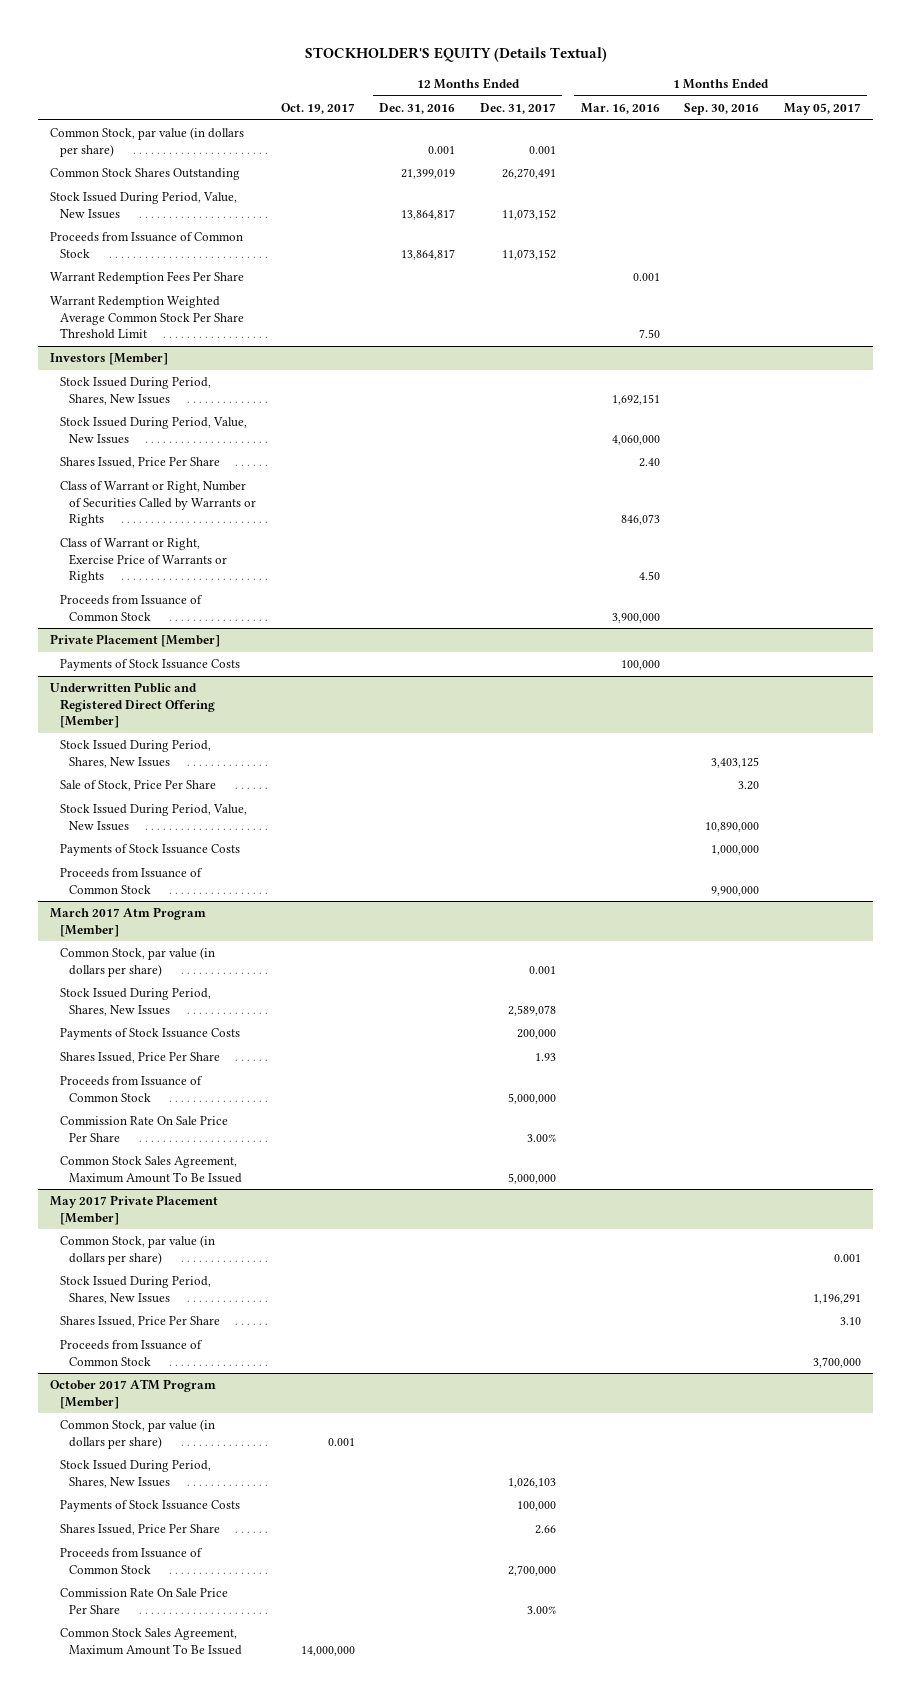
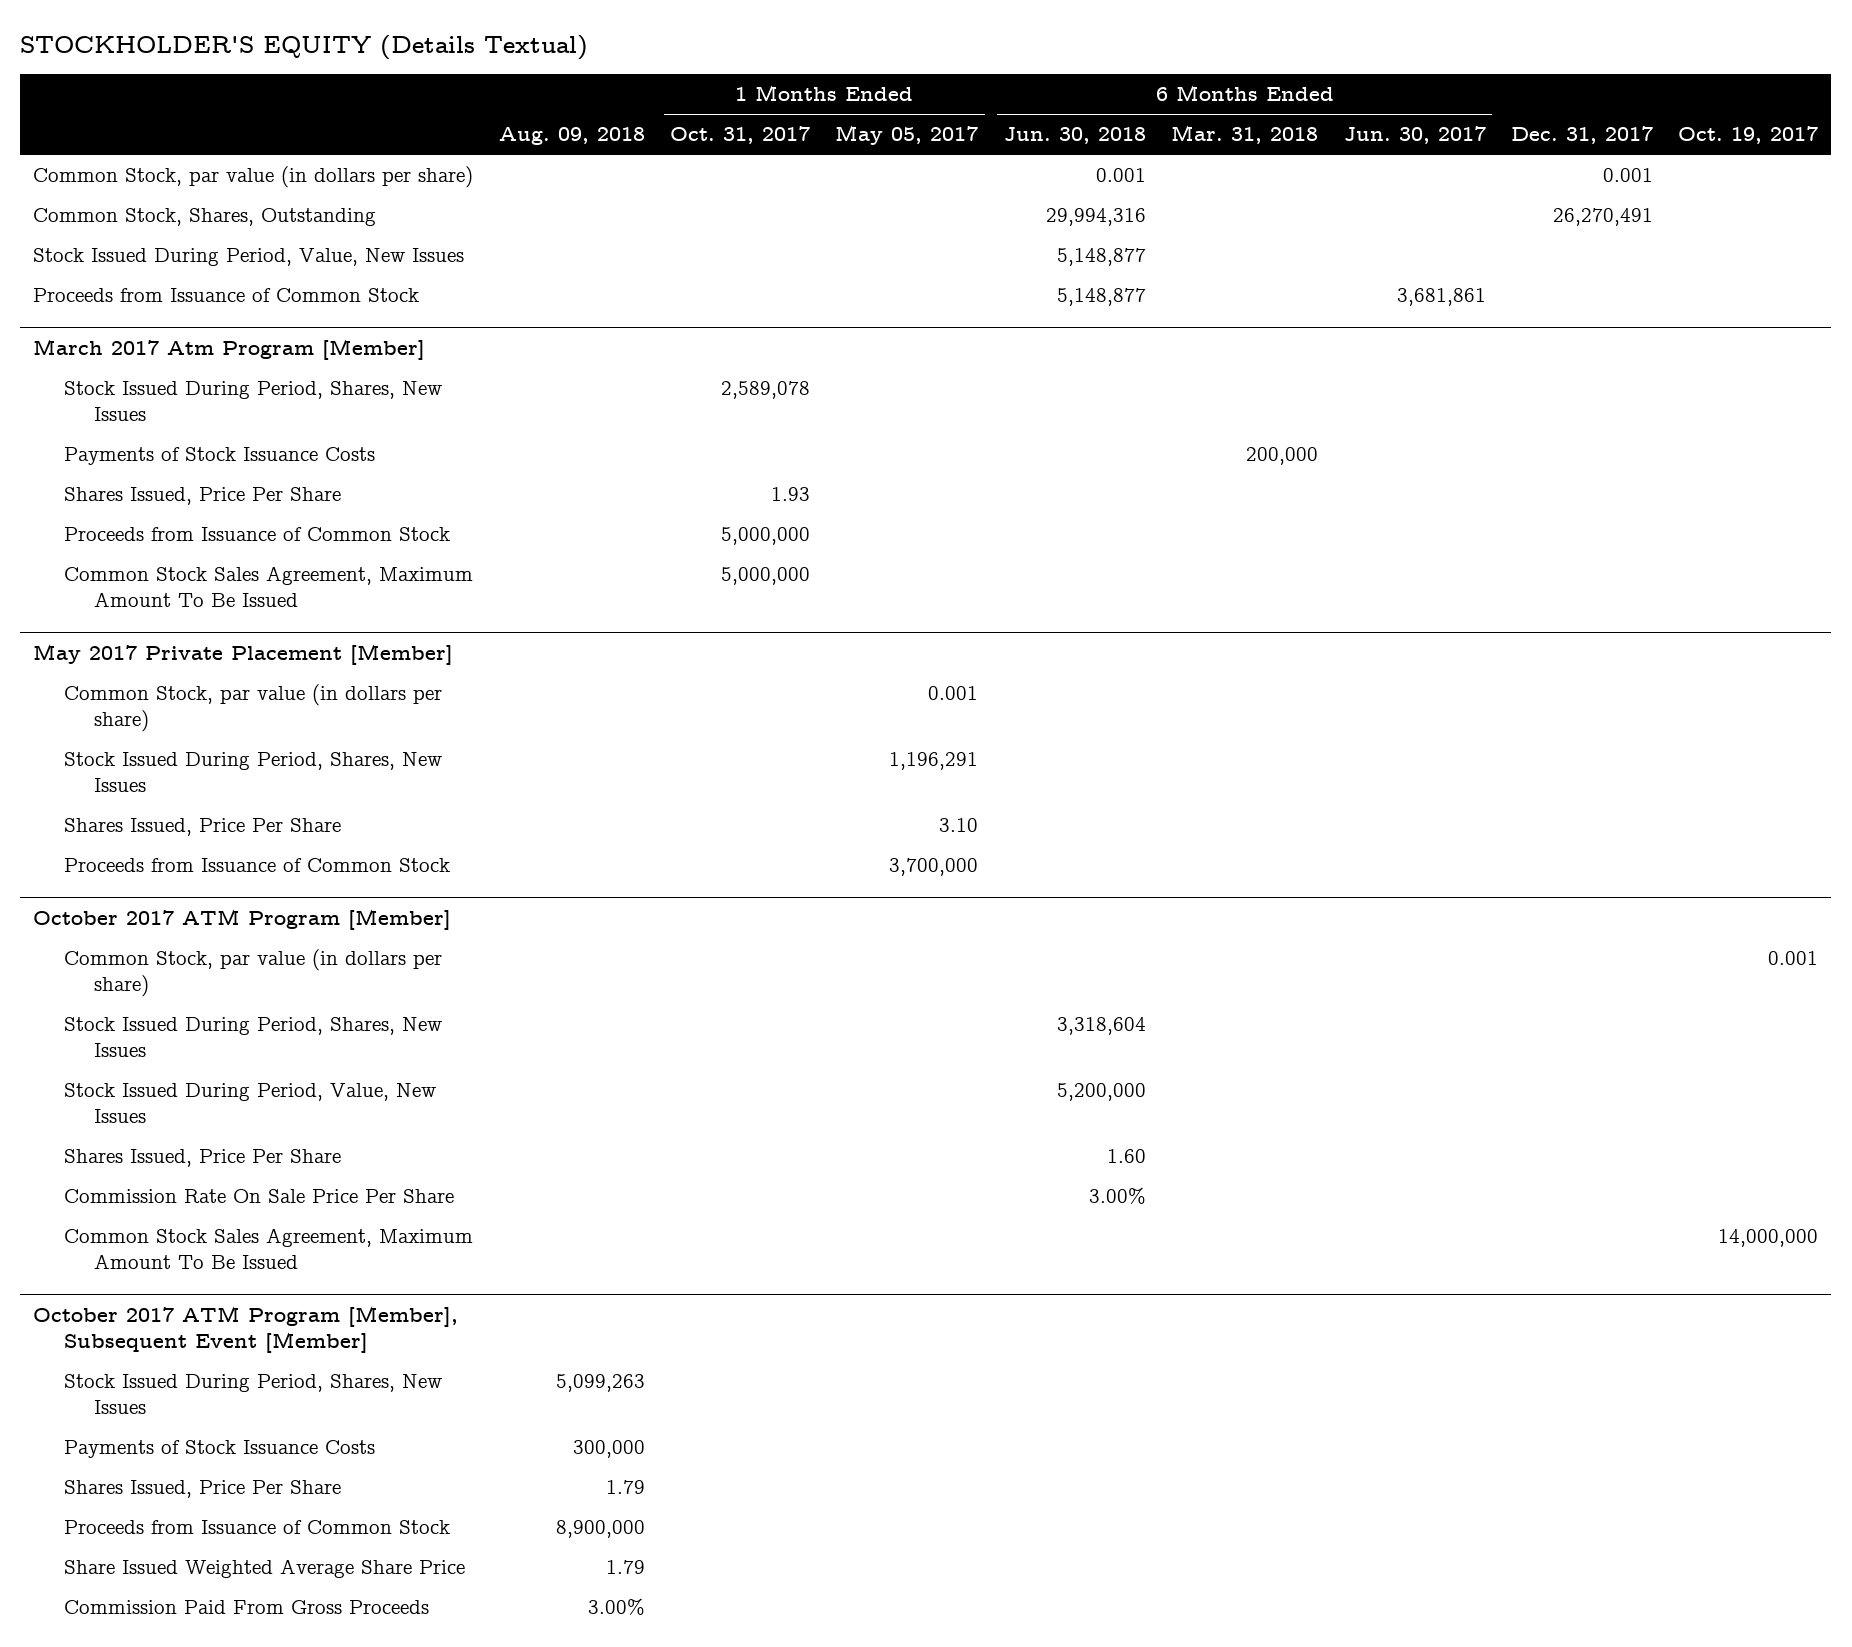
- | Oct. 19, 2017 | 12 Months Ended Dec. 31, 2016 | 12 Months Ended Dec. 31, 2017 | 1 Months Ended Mar. 16, 2016 | 1 Months Ended Sep. 30, 2016 | 1 Months Ended May 05, 2017
+ | Aug. 09, 2018 | 1 Months Ended Oct. 31, 2017 | 1 Months Ended May 05, 2017 | 6 Months Ended Jun. 30, 2018 | 6 Months Ended Mar. 31, 2018 | 6 Months Ended Jun. 30, 2017 | Dec. 31, 2017 | Oct. 19, 2017
- Common Stock Shares Outstanding | | 21,399,019 | 26,270,491 | | |
+ Common Stock, Shares, Outstanding | | | | 29,994,316 | | | 26,270,491 |
- Warrant Redemption Fees Per Share | | | | 0.001 | |
- Warrant Redemption Weighted Average Common Stock Per Share Threshold Limit | | | | 7.50 | |
- Investors [Member]
- Stock Issued During Period, Shares, New Issues | | | | 1,692,151 | |
- Stock Issued During Period, Value, New Issues | | | | 4,060,000 | |
- Shares Issued, Price Per Share | | | | 2.40 | |
- Class of Warrant or Right, Number of Securities Called by Warrants or Rights | | | | 846,073 | |
- Class of Warrant or Right, Exercise Price of Warrants or Rights | | | | 4.50 | |
- Proceeds from Issuance of Common Stock | | | | 3,900,000 | |
- Private Placement [Member]
- Payments of Stock Issuance Costs | | | | 100,000 | |
- Underwritten Public and Registered Direct Offering [Member]
- Stock Issued During Period, Shares, New Issues | | | | | 3,403,125 |
- Sale of Stock, Price Per Share | | | | | 3.20 |
- Stock Issued During Period, Value, New Issues | | | | | 10,890,000 |
- Payments of Stock Issuance Costs | | | | | 1,000,000 |
- Proceeds from Issuance of Common Stock | | | | | 9,900,000 |
@ March 2017 Atm Program [Member]
- Common Stock, par value (in dollars per share) | | | 0.001 | | |
- Commission Rate On Sale Price Per Share | | | 3.00% | | |
@ October 2017 ATM Program [Member]
- Payments of Stock Issuance Costs | | | 100,000 | | |
+ Stock Issued During Period, Value, New Issues | | | | 5,200,000 | | | |
- Proceeds from Issuance of Common Stock | | | 2,700,000 | | |
+ October 2017 ATM Program [Member], Subsequent Event [Member]
+ Stock Issued During Period, Shares, New Issues | 5,099,263 | | | | | | |
+ Payments of Stock Issuance Costs | 300,000 | | | | | | |
+ Shares Issued, Price Per Share | 1.79 | | | | | | |
+ Proceeds from Issuance of Common Stock | 8,900,000 | | | | | | |
+ Share Issued Weighted Average Share Price | 1.79 | | | | | | |
+ Commission Paid From Gross Proceeds | 3.00% | | | | | | |

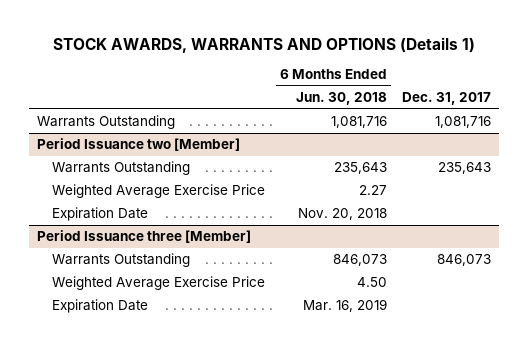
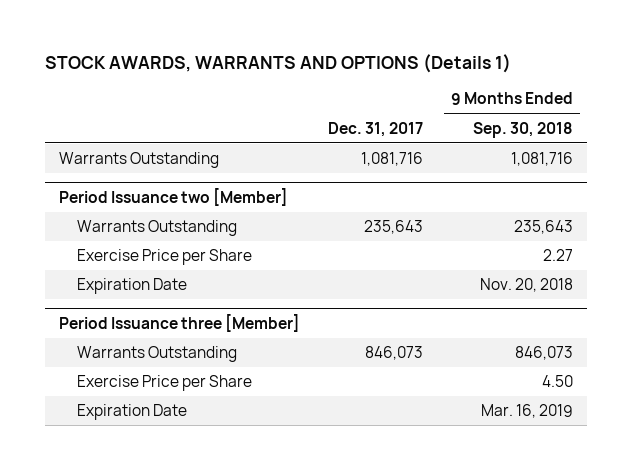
- | 6 Months Ended Jun. 30, 2018 | Dec. 31, 2017
+ | Dec. 31, 2017 | 9 Months Ended Sep. 30, 2018
@ Period Issuance two [Member]
- Weighted Average Exercise Price | 2.27 |
+ Exercise Price per Share | | 2.27
@ Period Issuance three [Member]
- Weighted Average Exercise Price | 4.50 |
+ Exercise Price per Share | | 4.50

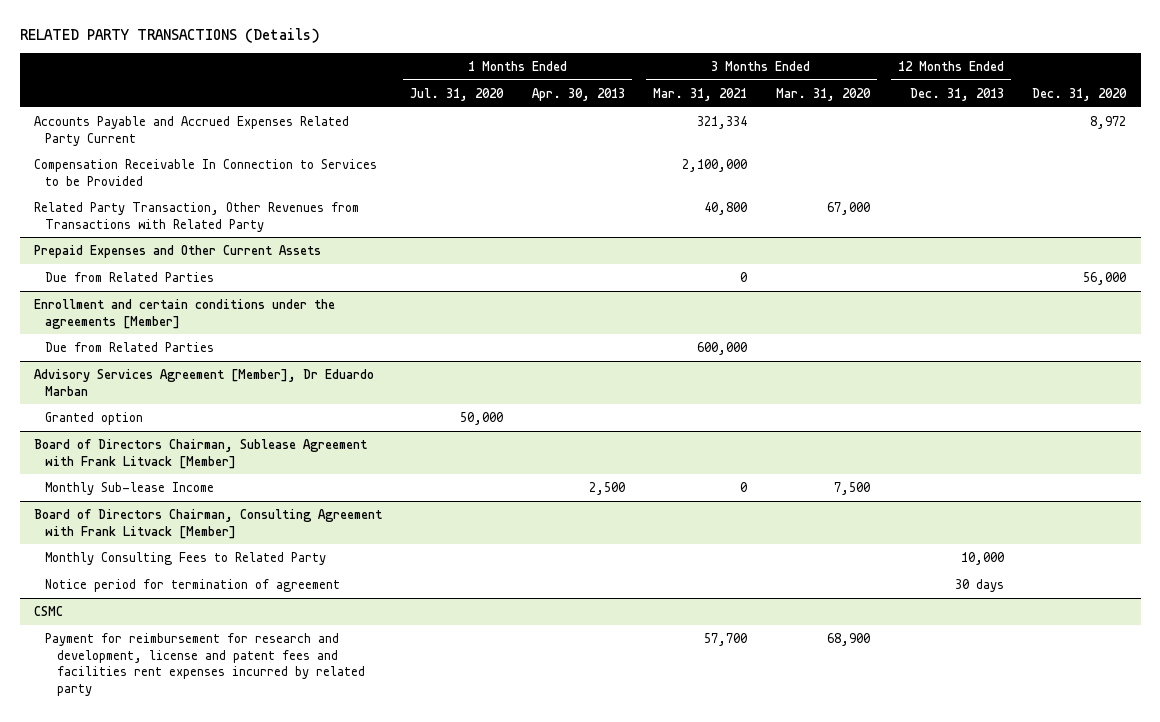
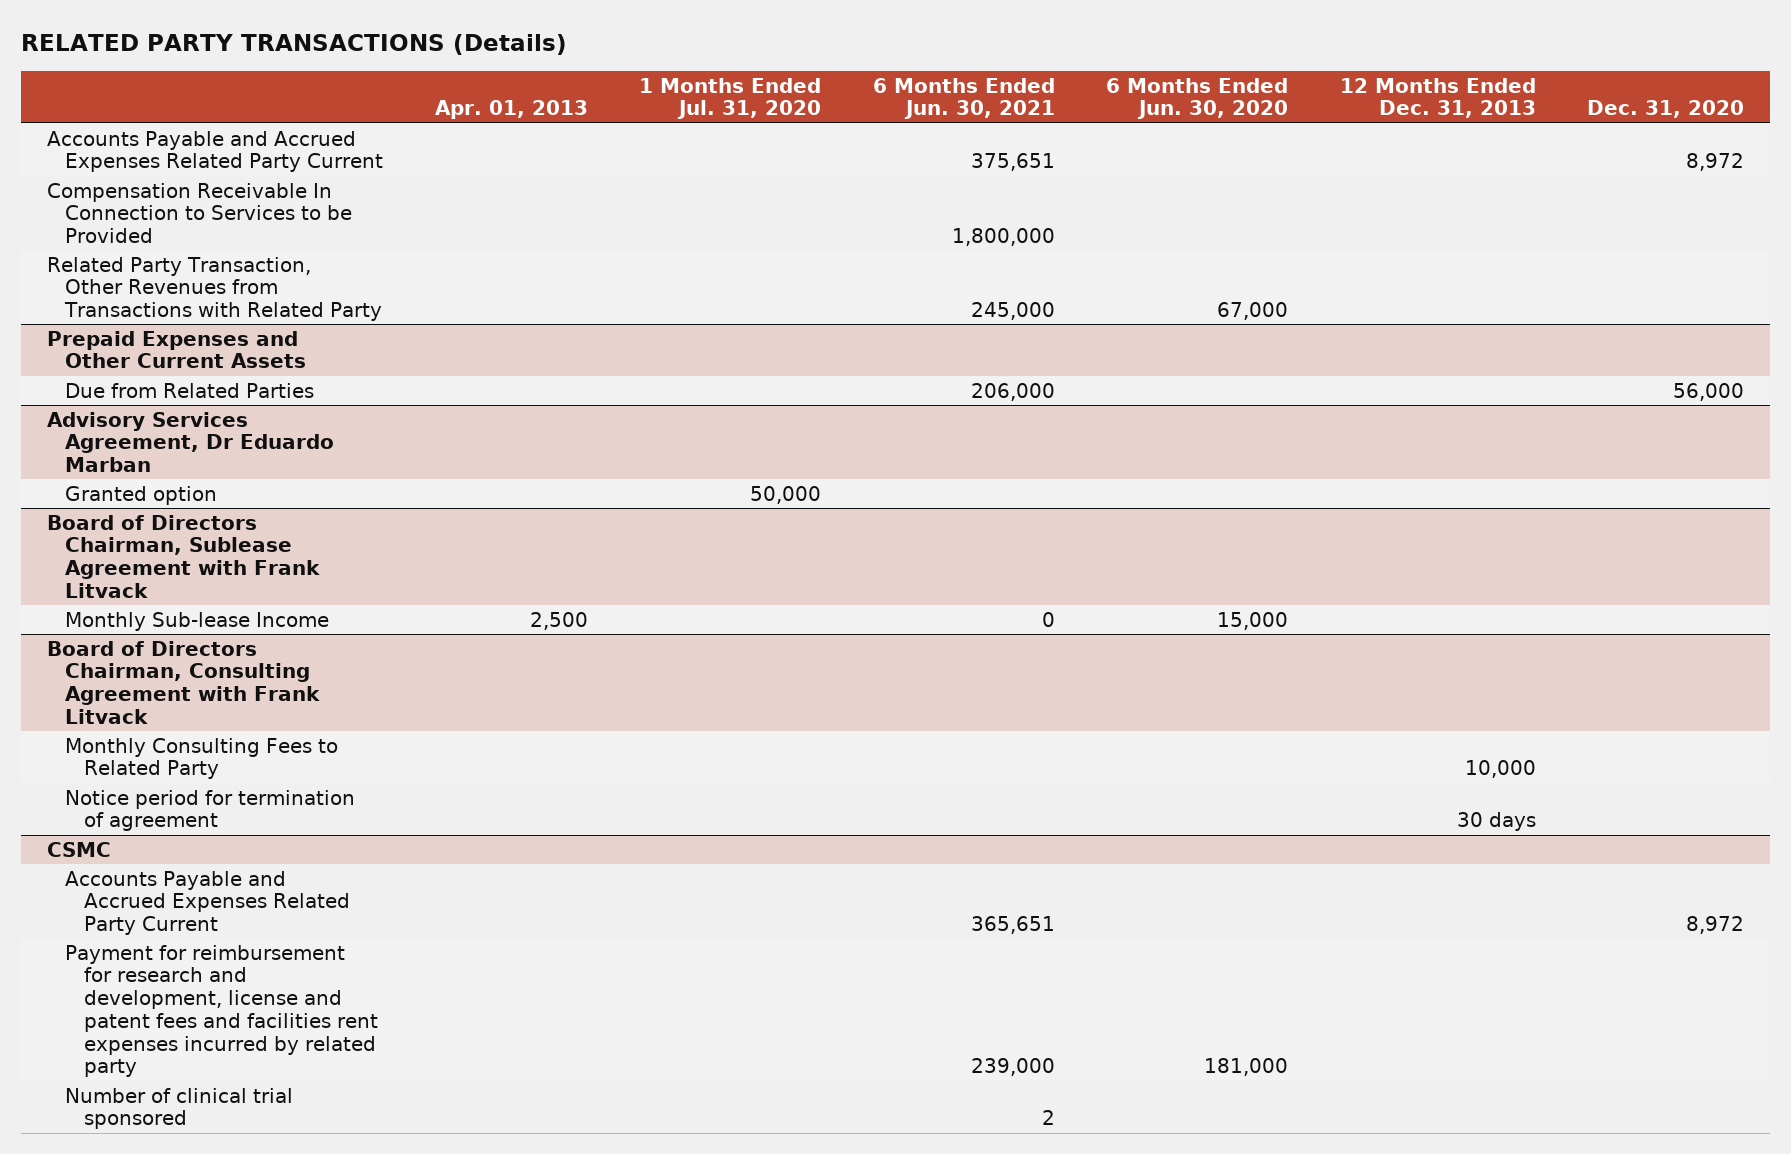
- | 1 Months Ended Jul. 31, 2020 | 1 Months Ended Apr. 30, 2013 | 3 Months Ended Mar. 31, 2021 | 3 Months Ended Mar. 31, 2020 | 12 Months Ended Dec. 31, 2013 | Dec. 31, 2020
+ | Apr. 01, 2013 | 1 Months Ended Jul. 31, 2020 | 6 Months Ended Jun. 30, 2021 | 6 Months Ended Jun. 30, 2020 | 12 Months Ended Dec. 31, 2013 | Dec. 31, 2020
- Enrollment and certain conditions under the agreements [Member]
- Due from Related Parties | | | 600,000 | | |
- Advisory Services Agreement [Member], Dr Eduardo Marban
+ Advisory Services Agreement, Dr Eduardo Marban
- Board of Directors Chairman, Sublease Agreement with Frank Litvack [Member]
+ Board of Directors Chairman, Sublease Agreement with Frank Litvack
- Board of Directors Chairman, Consulting Agreement with Frank Litvack [Member]
+ Board of Directors Chairman, Consulting Agreement with Frank Litvack
@ CSMC
+ Accounts Payable and Accrued Expenses Related Party Current | | | 365,651 | | | 8,972
+ Number of clinical trial sponsored | | | 2 | | |

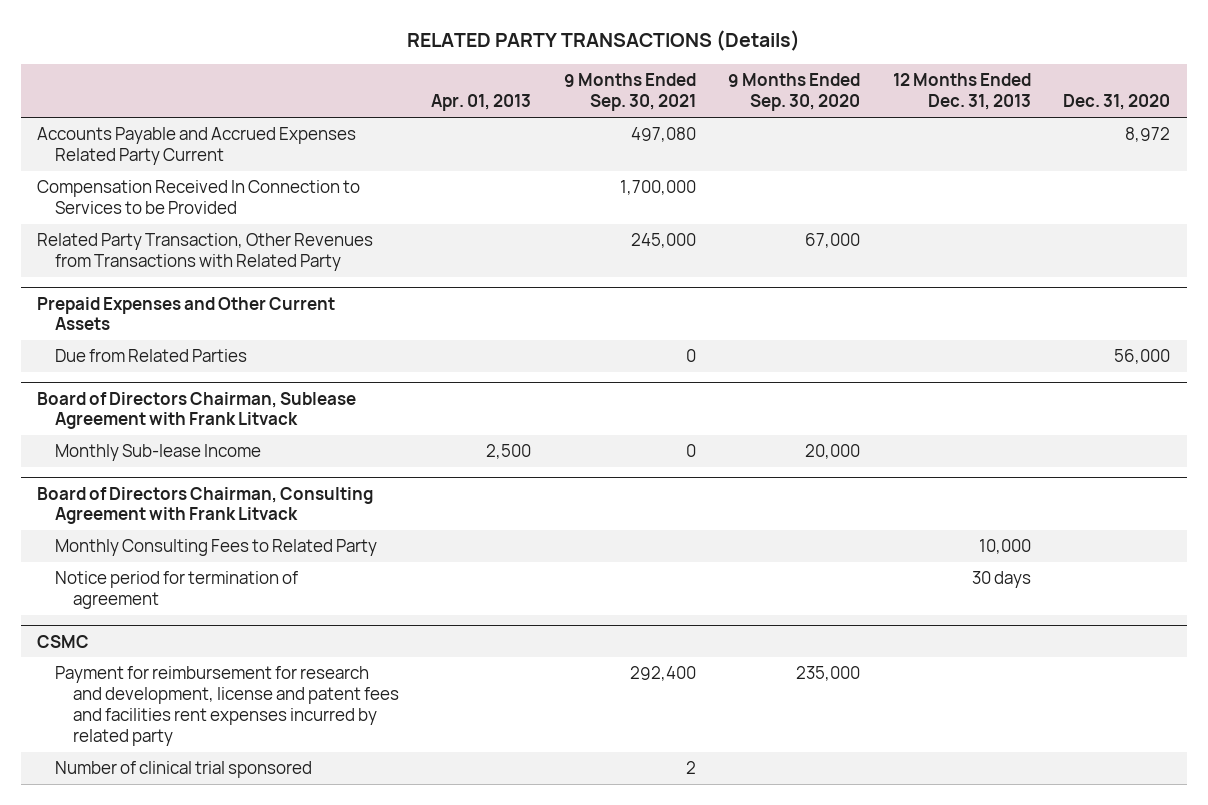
- | Apr. 01, 2013 | 1 Months Ended Jul. 31, 2020 | 6 Months Ended Jun. 30, 2021 | 6 Months Ended Jun. 30, 2020 | 12 Months Ended Dec. 31, 2013 | Dec. 31, 2020
+ | Apr. 01, 2013 | 9 Months Ended Sep. 30, 2021 | 9 Months Ended Sep. 30, 2020 | 12 Months Ended Dec. 31, 2013 | Dec. 31, 2020
- Compensation Receivable In Connection to Services to be Provided | | | 1,800,000 | | |
+ Compensation Received In Connection to Services to be Provided | | 1,700,000 | | |
- Advisory Services Agreement, Dr Eduardo Marban
- Granted option | | 50,000 | | | |
@ CSMC
- Accounts Payable and Accrued Expenses Related Party Current | | | 365,651 | | | 8,972

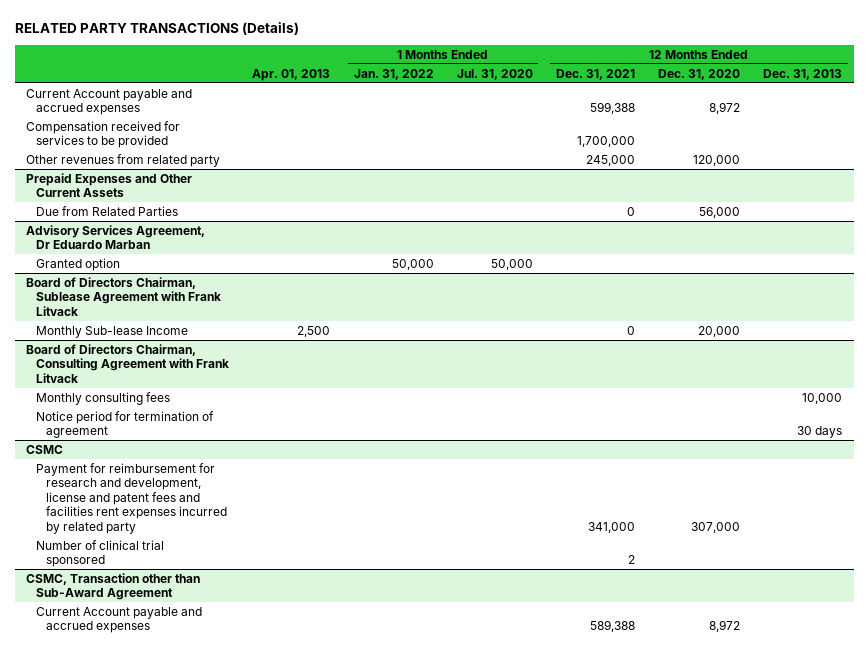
- | Apr. 01, 2013 | 9 Months Ended Sep. 30, 2021 | 9 Months Ended Sep. 30, 2020 | 12 Months Ended Dec. 31, 2013 | Dec. 31, 2020
+ | Apr. 01, 2013 | 1 Months Ended Jan. 31, 2022 | 1 Months Ended Jul. 31, 2020 | 12 Months Ended Dec. 31, 2021 | 12 Months Ended Dec. 31, 2020 | 12 Months Ended Dec. 31, 2013
- Accounts Payable and Accrued Expenses Related Party Current | | 497,080 | | | 8,972
- Compensation Received In Connection to Services to be Provided | | 1,700,000 | | |
- Related Party Transaction, Other Revenues from Transactions with Related Party | | 245,000 | 67,000 | |
+ Current Account payable and accrued expenses | | | | 599,388 | 8,972 |
+ Compensation received for services to be provided | | | | 1,700,000 | |
+ Other revenues from related party | | | | 245,000 | 120,000 |
+ Advisory Services Agreement, Dr Eduardo Marban
+ Granted option | | 50,000 | 50,000 | | |
@ Board of Directors Chairman, Consulting Agreement with Frank Litvack
- Monthly Consulting Fees to Related Party | | | | 10,000 |
+ Monthly consulting fees | | | | | | 10,000
+ CSMC, Transaction other than Sub-Award Agreement
+ Current Account payable and accrued expenses | | | | 589,388 | 8,972 |

